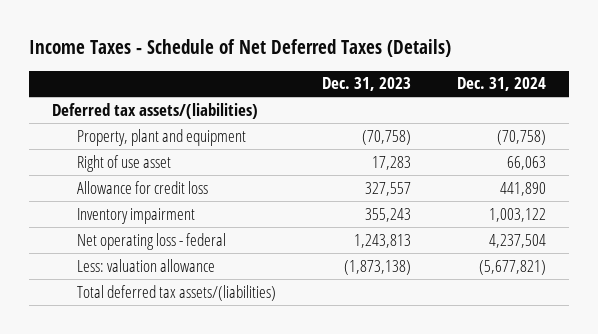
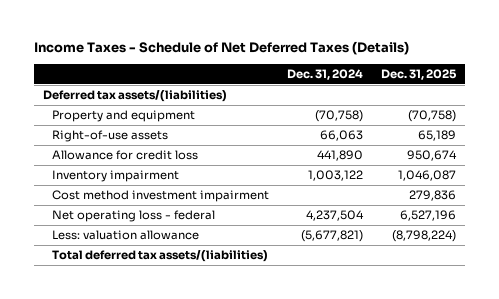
- | Dec. 31, 2023 | Dec. 31, 2024
+ | Dec. 31, 2024 | Dec. 31, 2025
- Property, plant and equipment | (70,758) | (70,758)
- Right of use asset | 17,283 | 66,063
+ Property and equipment | (70,758) | (70,758)
+ Right-of-use assets | 66,063 | 65,189
+ Cost method investment impairment | | 279,836

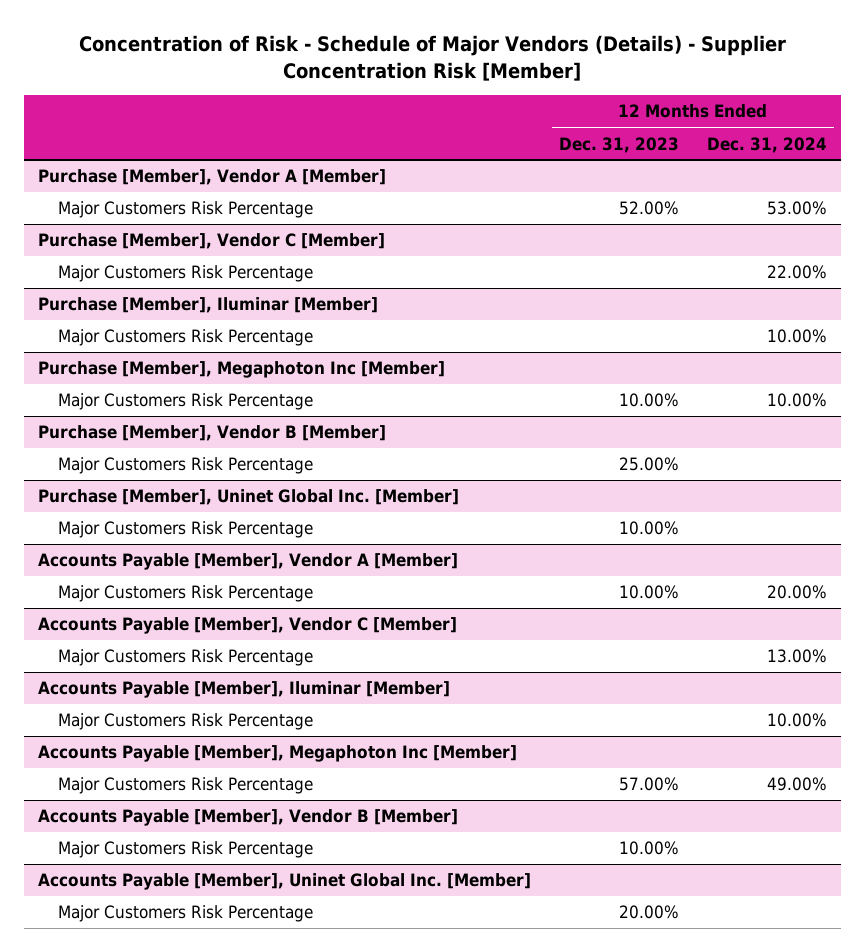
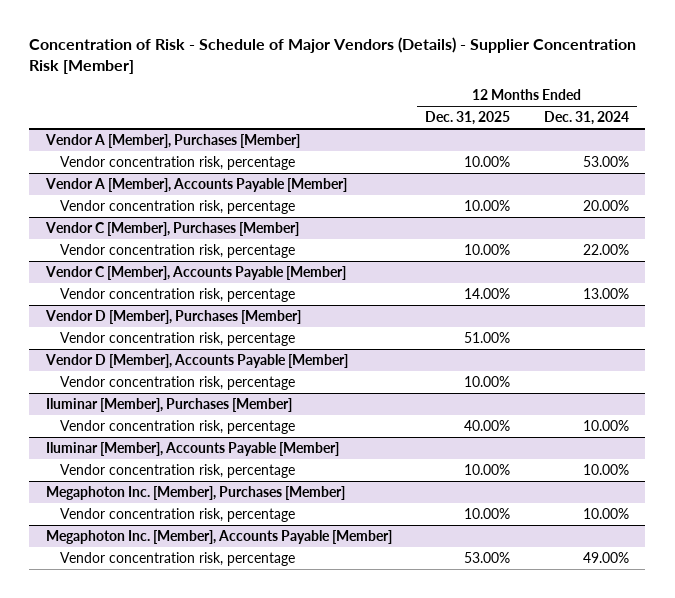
- | 12 Months Ended Dec. 31, 2023 | 12 Months Ended Dec. 31, 2024
+ | 12 Months Ended Dec. 31, 2025 | 12 Months Ended Dec. 31, 2024
- Purchase [Member], Vendor A [Member]
- Major Customers Risk Percentage | 52.00% | 53.00%
- Purchase [Member], Vendor C [Member]
- Major Customers Risk Percentage | | 22.00%
- Purchase [Member], Iluminar [Member]
- Major Customers Risk Percentage | | 10.00%
- Purchase [Member], Megaphoton Inc [Member]
- Major Customers Risk Percentage | 10.00% | 10.00%
- Purchase [Member], Vendor B [Member]
- Major Customers Risk Percentage | 25.00% |
- Purchase [Member], Uninet Global Inc. [Member]
- Major Customers Risk Percentage | 10.00% |
- Accounts Payable [Member], Vendor A [Member]
- Major Customers Risk Percentage | 10.00% | 20.00%
- Accounts Payable [Member], Vendor C [Member]
- Major Customers Risk Percentage | | 13.00%
- Accounts Payable [Member], Iluminar [Member]
- Major Customers Risk Percentage | | 10.00%
- Accounts Payable [Member], Megaphoton Inc [Member]
- Major Customers Risk Percentage | 57.00% | 49.00%
- Accounts Payable [Member], Vendor B [Member]
- Major Customers Risk Percentage | 10.00% |
- Accounts Payable [Member], Uninet Global Inc. [Member]
- Major Customers Risk Percentage | 20.00% |
+ Vendor A [Member], Purchases [Member]
+ Vendor concentration risk, percentage | 10.00% | 53.00%
+ Vendor A [Member], Accounts Payable [Member]
+ Vendor concentration risk, percentage | 10.00% | 20.00%
+ Vendor C [Member], Purchases [Member]
+ Vendor concentration risk, percentage | 10.00% | 22.00%
+ Vendor C [Member], Accounts Payable [Member]
+ Vendor concentration risk, percentage | 14.00% | 13.00%
+ Vendor D [Member], Purchases [Member]
+ Vendor concentration risk, percentage | 51.00% |
+ Vendor D [Member], Accounts Payable [Member]
+ Vendor concentration risk, percentage | 10.00% |
+ Iluminar [Member], Purchases [Member]
+ Vendor concentration risk, percentage | 40.00% | 10.00%
+ Iluminar [Member], Accounts Payable [Member]
+ Vendor concentration risk, percentage | 10.00% | 10.00%
+ Megaphoton Inc. [Member], Purchases [Member]
+ Vendor concentration risk, percentage | 10.00% | 10.00%
+ Megaphoton Inc. [Member], Accounts Payable [Member]
+ Vendor concentration risk, percentage | 53.00% | 49.00%

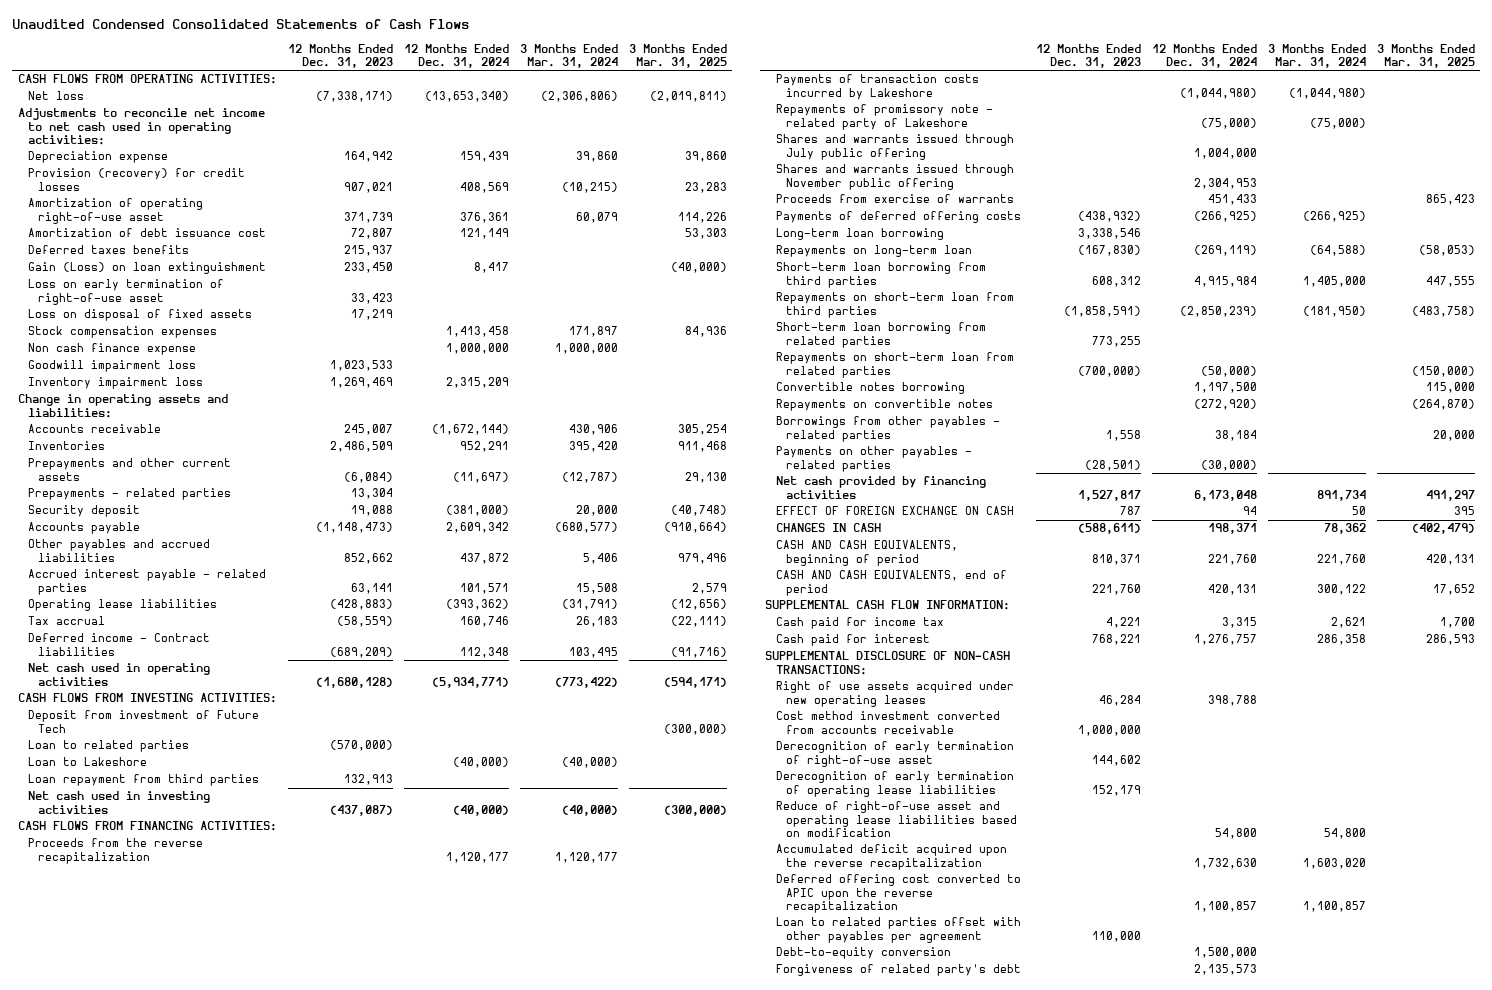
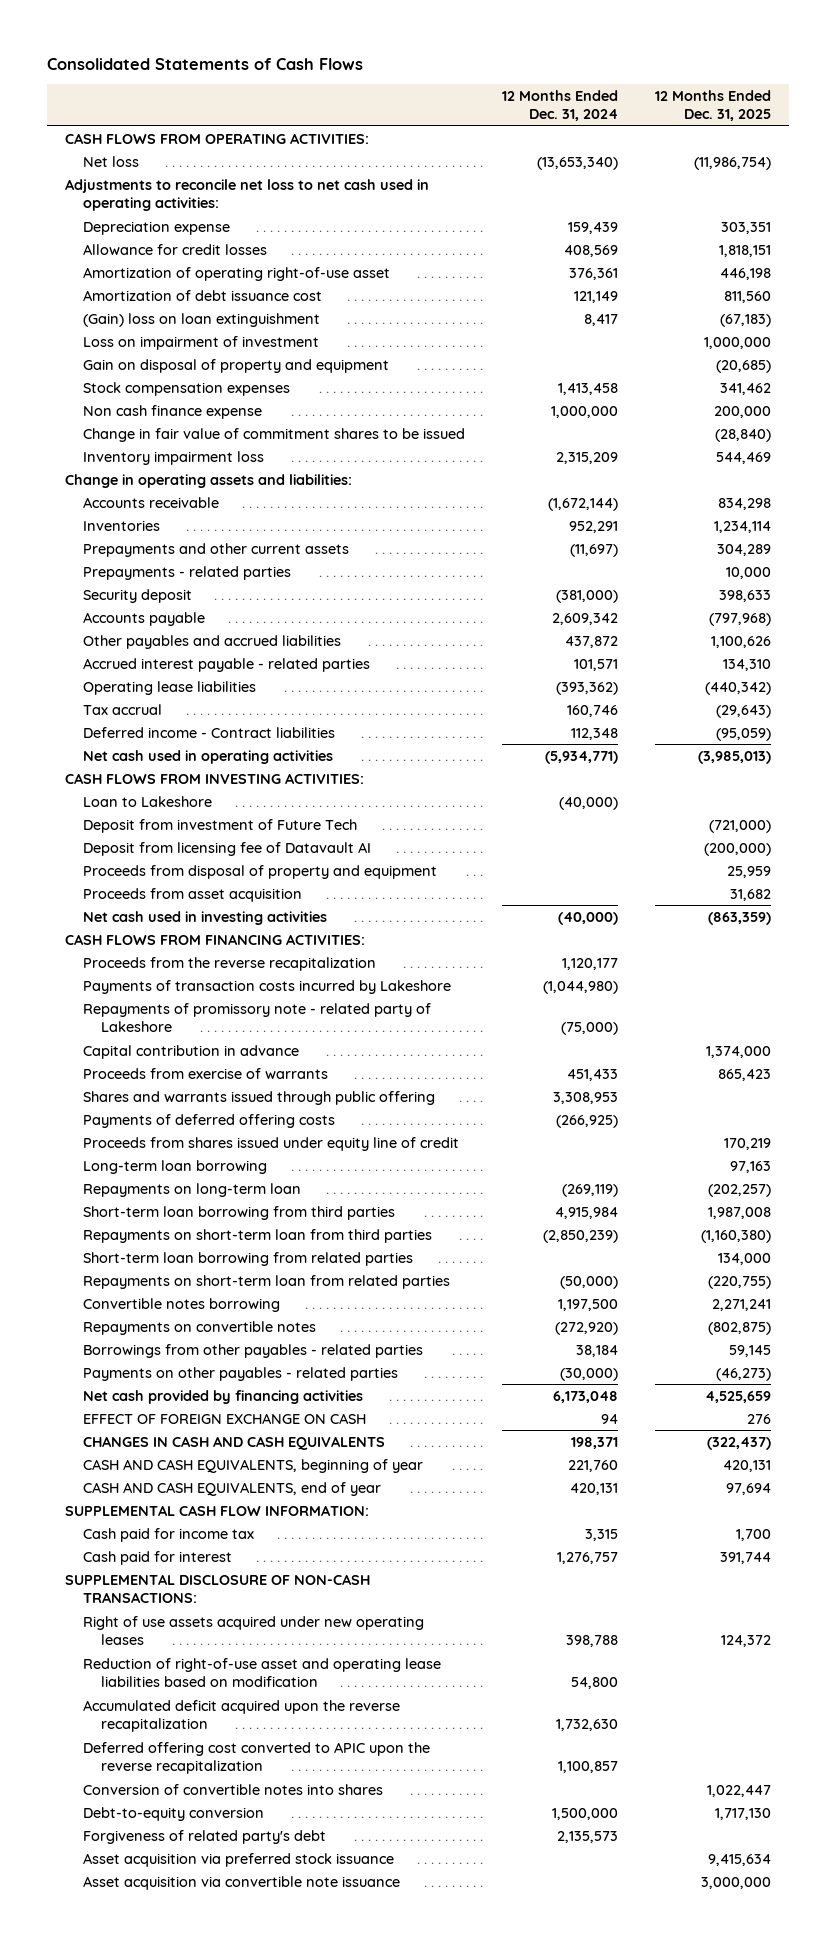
- Unaudited Condensed Consolidated Statements of Cash Flows
+ Consolidated Statements of Cash Flows
- | 12 Months Ended Dec. 31, 2023 | 12 Months Ended Dec. 31, 2024 | 3 Months Ended Mar. 31, 2024 | 3 Months Ended Mar. 31, 2025
+ | 12 Months Ended Dec. 31, 2024 | 12 Months Ended Dec. 31, 2025
- Adjustments to reconcile net income to net cash used in operating activities:
+ Adjustments to reconcile net loss to net cash used in operating activities:
- Provision (recovery) for credit losses | 907,021 | 408,569 | (10,215) | 23,283
+ Allowance for credit losses | 408,569 | 1,818,151
- Deferred taxes benefits | 215,937 | | |
- Gain (Loss) on loan extinguishment | 233,450 | 8,417 | | (40,000)
- Loss on early termination of right-of-use asset | 33,423 | | |
- Loss on disposal of fixed assets | 17,219 | | |
+ (Gain) loss on loan extinguishment | 8,417 | (67,183)
+ Loss on impairment of investment | | 1,000,000
+ Gain on disposal of property and equipment | | (20,685)
- Goodwill impairment loss | 1,023,533 | | |
+ Change in fair value of commitment shares to be issued | | (28,840)
- Loan to related parties | (570,000) | | |
- Loan repayment from third parties | 132,913 | | |
moved down: Deposit from investment of Future Tech | | (721,000)
+ Deposit from licensing fee of Datavault AI | | (200,000)
+ Proceeds from disposal of property and equipment | | 25,959
+ Proceeds from asset acquisition | | 31,682
- Shares and warrants issued through July public offering | | 1,004,000 | |
- Shares and warrants issued through November public offering | | 2,304,953 | |
+ Capital contribution in advance | | 1,374,000
+ Shares and warrants issued through public offering | 3,308,953 |
+ Proceeds from shares issued under equity line of credit | | 170,219
- CHANGES IN CASH | (588,611) | 198,371 | 78,362 | (402,479)
- CASH AND CASH EQUIVALENTS, beginning of period | 810,371 | 221,760 | 221,760 | 420,131
- CASH AND CASH EQUIVALENTS, end of period | 221,760 | 420,131 | 300,122 | 17,652
+ CHANGES IN CASH AND CASH EQUIVALENTS | 198,371 | (322,437)
+ CASH AND CASH EQUIVALENTS, beginning of year | 221,760 | 420,131
+ CASH AND CASH EQUIVALENTS, end of year | 420,131 | 97,694
- Cost method investment converted from accounts receivable | 1,000,000 | | |
- Derecognition of early termination of right-of-use asset | 144,602 | | |
- Derecognition of early termination of operating lease liabilities | 152,179 | | |
- Reduce of right-of-use asset and operating lease liabilities based on modification | | 54,800 | 54,800 |
+ Reduction of right-of-use asset and operating lease liabilities based on modification | 54,800 |
- Loan to related parties offset with other payables per agreement | 110,000 | | |
+ Conversion of convertible notes into shares | | 1,022,447
+ Asset acquisition via preferred stock issuance | | 9,415,634
+ Asset acquisition via convertible note issuance | | 3,000,000

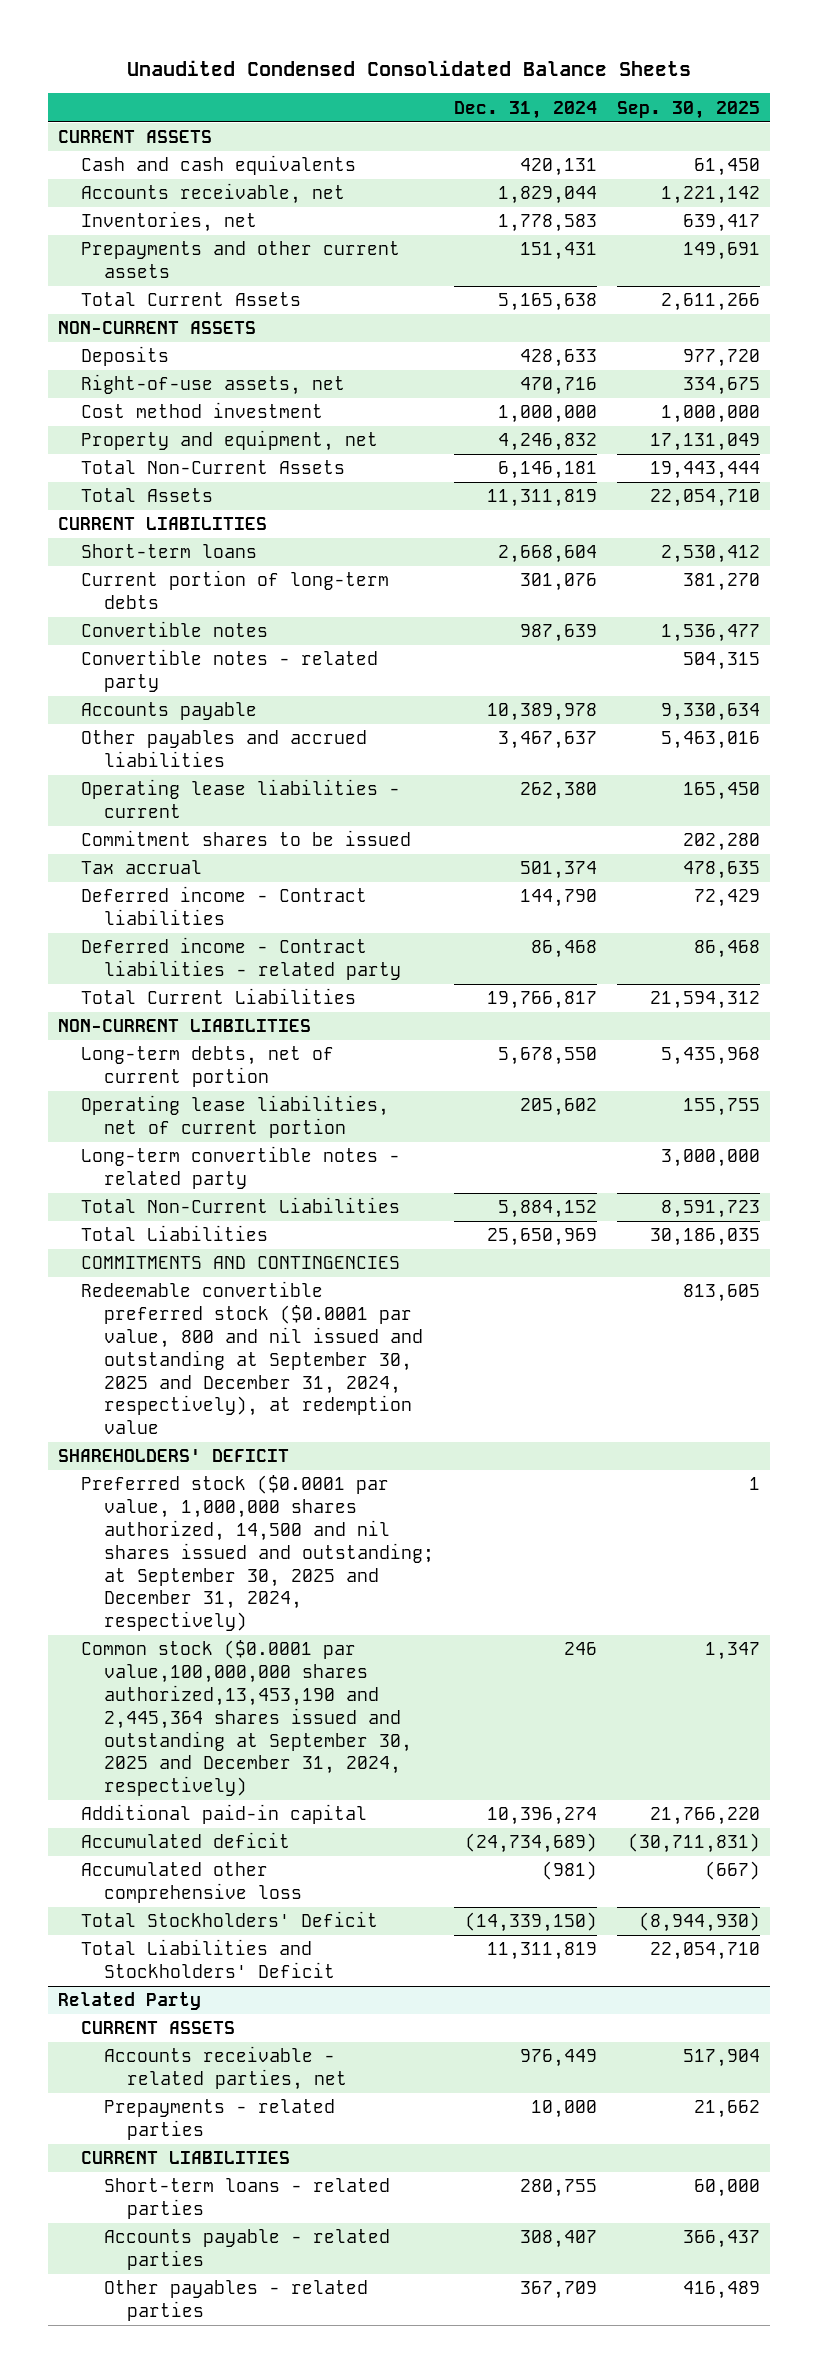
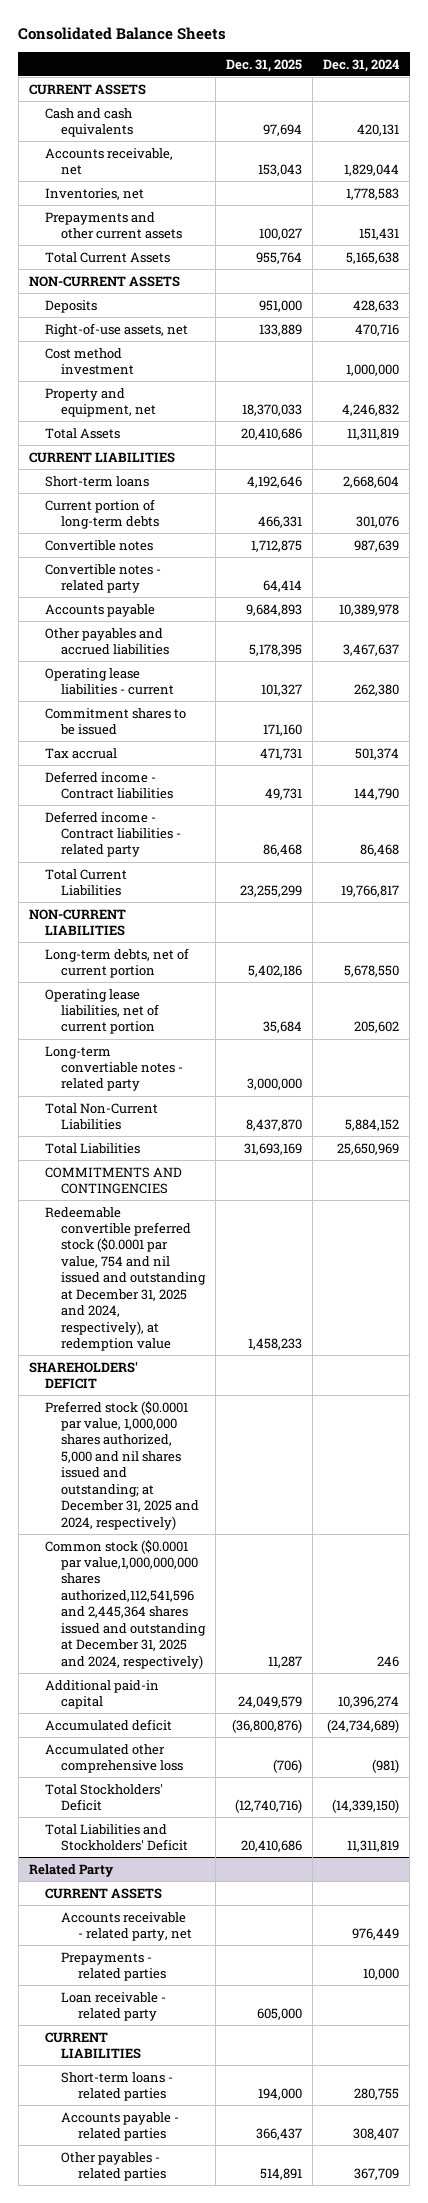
- Unaudited Condensed Consolidated Balance Sheets
+ Consolidated Balance Sheets
- | Dec. 31, 2024 | Sep. 30, 2025
+ | Dec. 31, 2025 | Dec. 31, 2024
- Total Non-Current Assets | 6,146,181 | 19,443,444
- Long-term convertible notes - related party | | 3,000,000
+ Long-term convertiable notes - related party | 3,000,000 |
- Redeemable convertible preferred stock ($0.0001 par value, 800 and nil issued and outstanding at September 30, 2025 and December 31, 2024, respectively), at redemption value | | 813,605
+ Redeemable convertible preferred stock ($0.0001 par value, 754 and nil issued and outstanding at December 31, 2025 and 2024, respectively), at redemption value | 1,458,233 |
- Preferred stock ($0.0001 par value, 1,000,000 shares authorized, 14,500 and nil shares issued and outstanding; at September 30, 2025 and December 31, 2024, respectively) | | 1
- Common stock ($0.0001 par value,100,000,000 shares authorized,13,453,190 and 2,445,364 shares issued and outstanding at September 30, 2025 and December 31, 2024, respectively) | 246 | 1,347
+ Preferred stock ($0.0001 par value, 1,000,000 shares authorized, 5,000 and nil shares issued and outstanding; at December 31, 2025 and 2024, respectively)
+ Common stock ($0.0001 par value,1,000,000,000 shares authorized,112,541,596 and 2,445,364 shares issued and outstanding at December 31, 2025 and 2024, respectively) | 11,287 | 246
@ Related Party
- Accounts receivable - related parties, net | 976,449 | 517,904
+ Accounts receivable - related party, net | | 976,449
+ Loan receivable - related party | 605,000 |

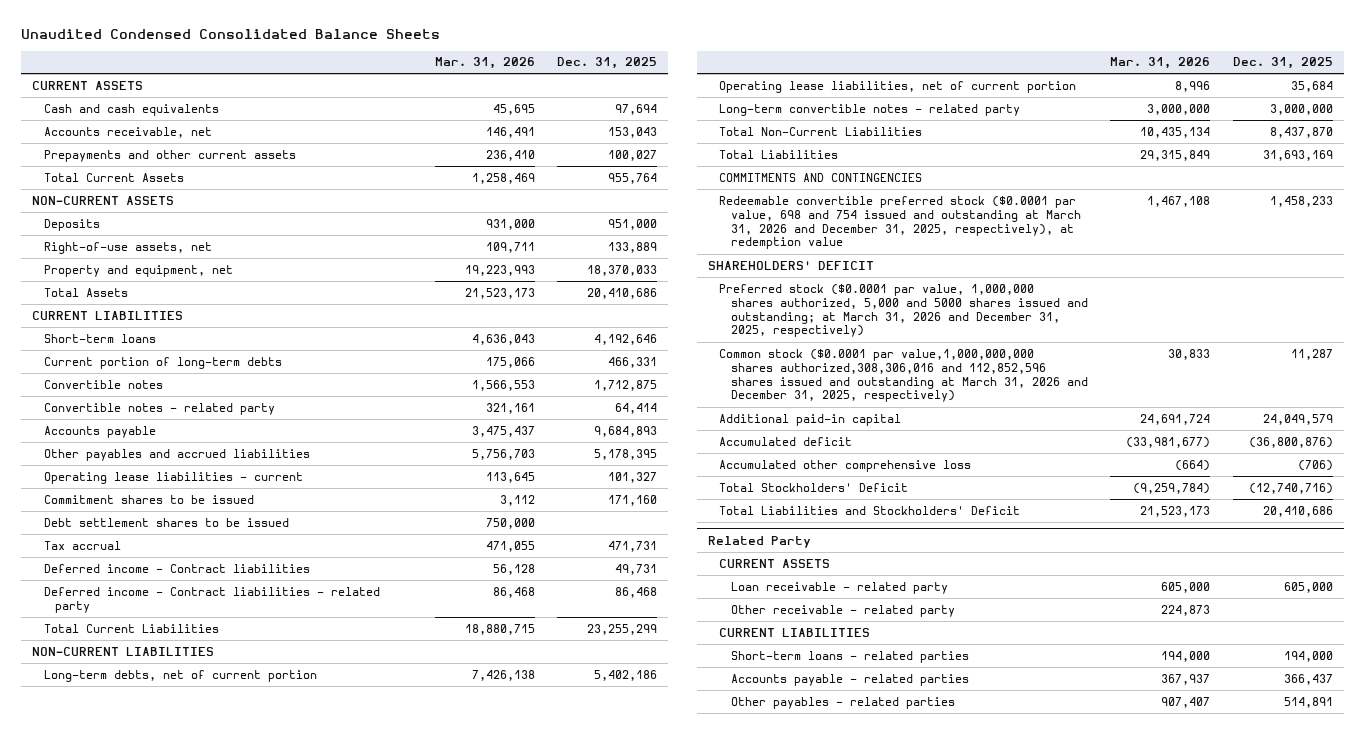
- Consolidated Balance Sheets
+ Unaudited Condensed Consolidated Balance Sheets
- | Dec. 31, 2025 | Dec. 31, 2024
+ | Mar. 31, 2026 | Dec. 31, 2025
- Inventories, net | | 1,778,583
- Cost method investment | | 1,000,000
+ Debt settlement shares to be issued | 750,000 |
- Long-term convertiable notes - related party | 3,000,000 |
+ Long-term convertible notes - related party | 3,000,000 | 3,000,000
- Redeemable convertible preferred stock ($0.0001 par value, 754 and nil issued and outstanding at December 31, 2025 and 2024, respectively), at redemption value | 1,458,233 |
+ Redeemable convertible preferred stock ($0.0001 par value, 698 and 754 issued and outstanding at March 31, 2026 and December 31, 2025, respectively), at redemption value | 1,467,108 | 1,458,233
- Preferred stock ($0.0001 par value, 1,000,000 shares authorized, 5,000 and nil shares issued and outstanding; at December 31, 2025 and 2024, respectively)
- Common stock ($0.0001 par value,1,000,000,000 shares authorized,112,541,596 and 2,445,364 shares issued and outstanding at December 31, 2025 and 2024, respectively) | 11,287 | 246
+ Preferred stock ($0.0001 par value, 1,000,000 shares authorized, 5,000 and 5000 shares issued and outstanding; at March 31, 2026 and December 31, 2025, respectively)
+ Common stock ($0.0001 par value,1,000,000,000 shares authorized,308,306,016 and 112,852,596 shares issued and outstanding at March 31, 2026 and December 31, 2025, respectively) | 30,833 | 11,287
@ Related Party
- Accounts receivable - related party, net | | 976,449
- Prepayments - related parties | | 10,000
+ Other receivable - related party | 224,873 |

